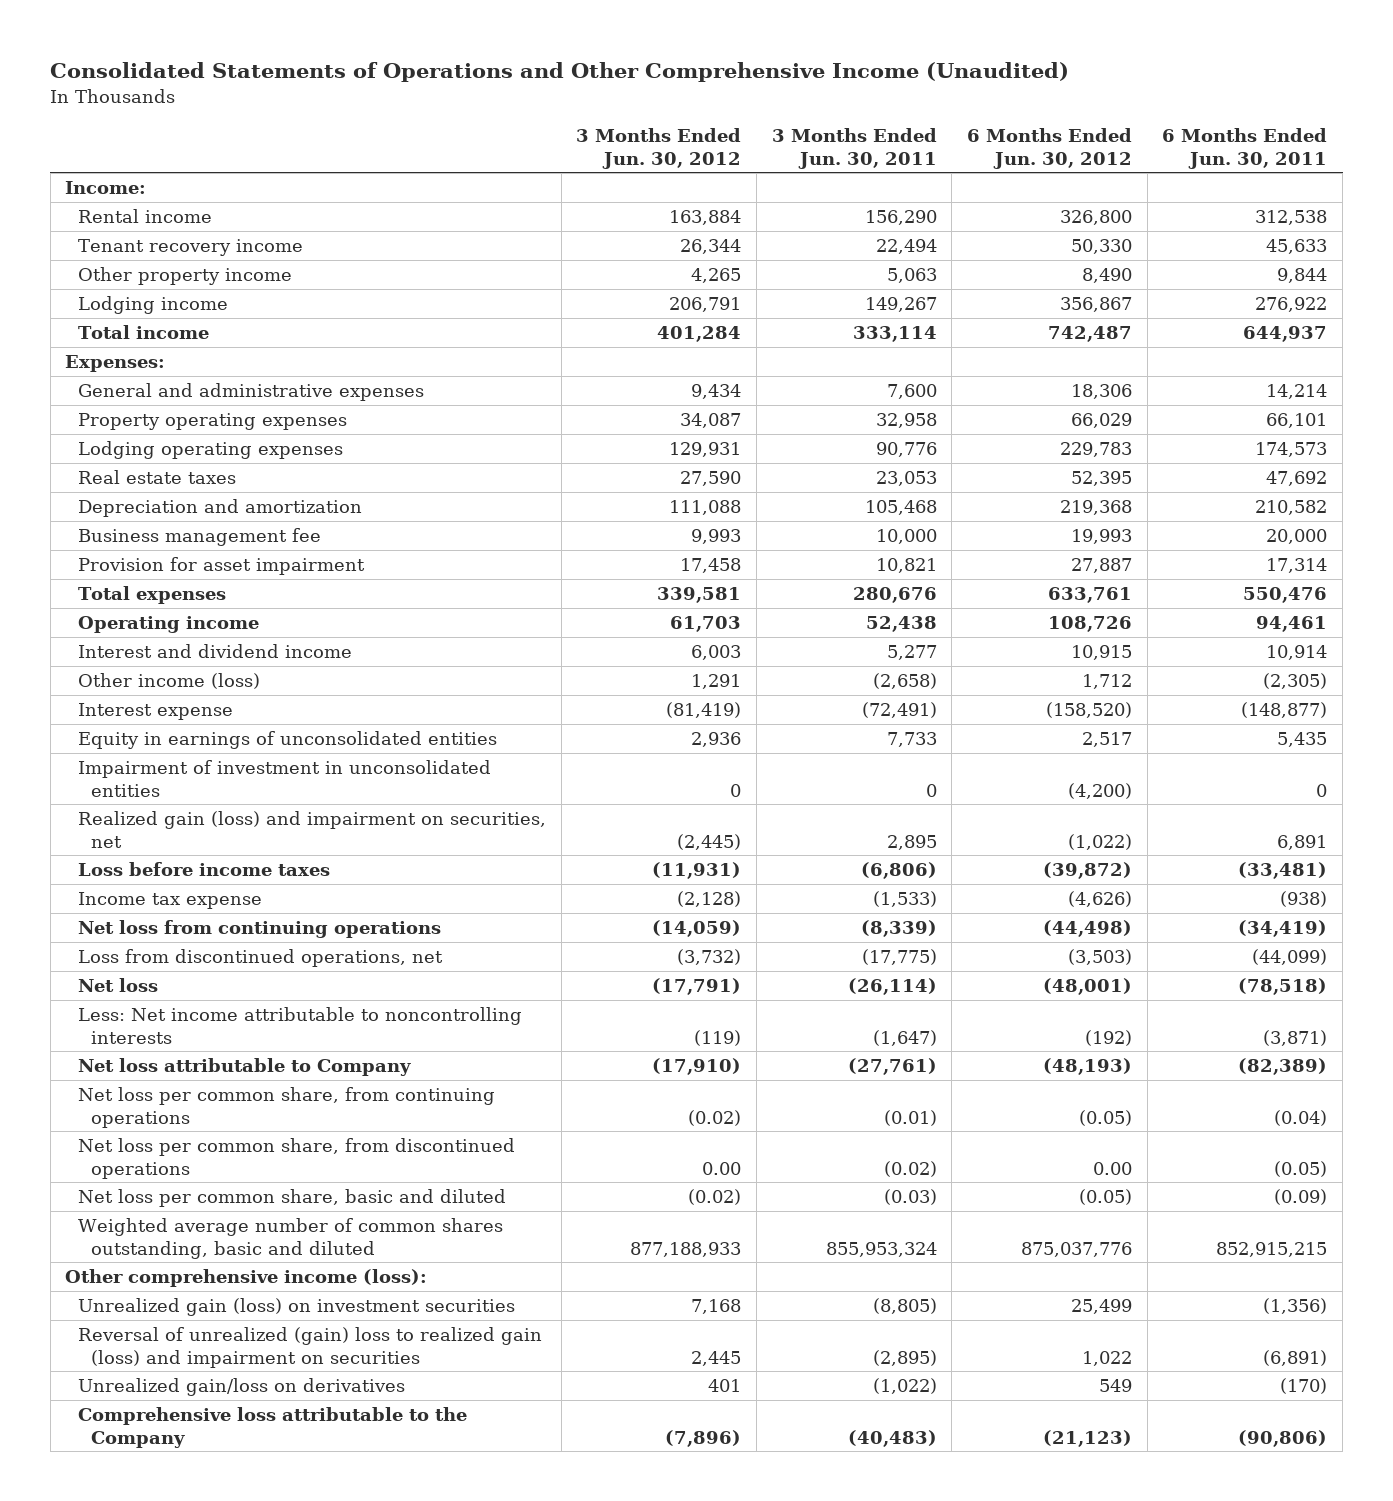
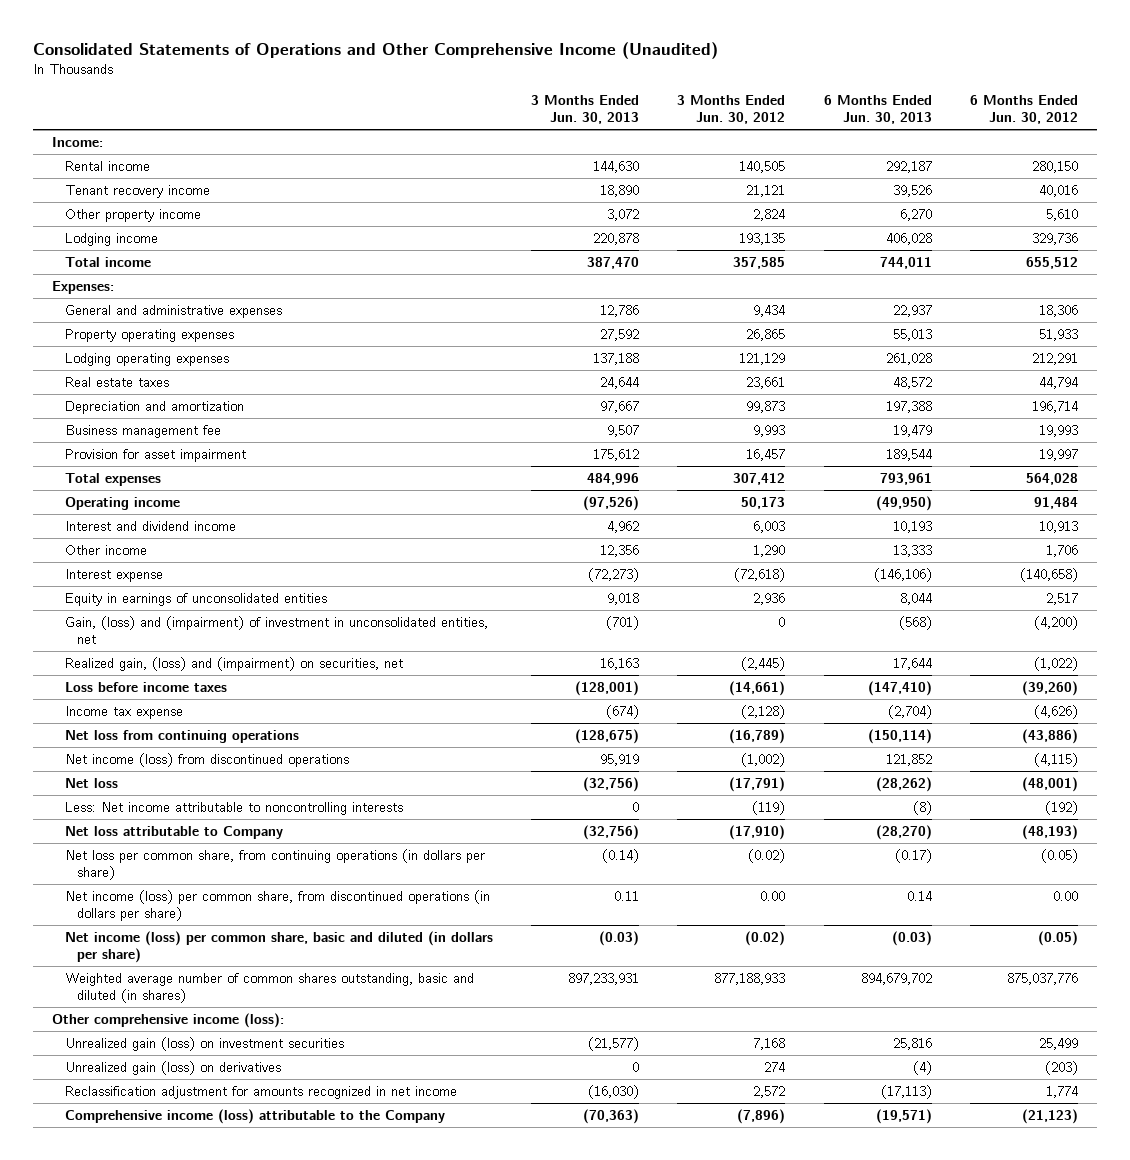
- | 3 Months Ended Jun. 30, 2012 | 3 Months Ended Jun. 30, 2011 | 6 Months Ended Jun. 30, 2012 | 6 Months Ended Jun. 30, 2011
+ | 3 Months Ended Jun. 30, 2013 | 3 Months Ended Jun. 30, 2012 | 6 Months Ended Jun. 30, 2013 | 6 Months Ended Jun. 30, 2012
- Rental income | 163,884 | 156,290 | 326,800 | 312,538
- Tenant recovery income | 26,344 | 22,494 | 50,330 | 45,633
- Other property income | 4,265 | 5,063 | 8,490 | 9,844
- Lodging income | 206,791 | 149,267 | 356,867 | 276,922
- Total income | 401,284 | 333,114 | 742,487 | 644,937
+ Rental income | 144,630 | 140,505 | 292,187 | 280,150
+ Tenant recovery income | 18,890 | 21,121 | 39,526 | 40,016
+ Other property income | 3,072 | 2,824 | 6,270 | 5,610
+ Lodging income | 220,878 | 193,135 | 406,028 | 329,736
+ Total income | 387,470 | 357,585 | 744,011 | 655,512
- Property operating expenses | 34,087 | 32,958 | 66,029 | 66,101
- Lodging operating expenses | 129,931 | 90,776 | 229,783 | 174,573
- Real estate taxes | 27,590 | 23,053 | 52,395 | 47,692
- Depreciation and amortization | 111,088 | 105,468 | 219,368 | 210,582
+ Property operating expenses | 27,592 | 26,865 | 55,013 | 51,933
+ Lodging operating expenses | 137,188 | 121,129 | 261,028 | 212,291
+ Real estate taxes | 24,644 | 23,661 | 48,572 | 44,794
+ Depreciation and amortization | 97,667 | 99,873 | 197,388 | 196,714
- Provision for asset impairment | 17,458 | 10,821 | 27,887 | 17,314
- Total expenses | 339,581 | 280,676 | 633,761 | 550,476
- Operating income | 61,703 | 52,438 | 108,726 | 94,461
- Interest and dividend income | 6,003 | 5,277 | 10,915 | 10,914
- Other income (loss) | 1,291 | (2,658) | 1,712 | (2,305)
- Interest expense | (81,419) | (72,491) | (158,520) | (148,877)
+ Provision for asset impairment | 175,612 | 16,457 | 189,544 | 19,997
+ Total expenses | 484,996 | 307,412 | 793,961 | 564,028
+ Operating income | (97,526) | 50,173 | (49,950) | 91,484
+ Interest and dividend income | 4,962 | 6,003 | 10,193 | 10,913
+ Other income | 12,356 | 1,290 | 13,333 | 1,706
+ Interest expense | (72,273) | (72,618) | (146,106) | (140,658)
- Impairment of investment in unconsolidated entities | 0 | 0 | (4,200) | 0
- Realized gain (loss) and impairment on securities, net | (2,445) | 2,895 | (1,022) | 6,891
- Loss before income taxes | (11,931) | (6,806) | (39,872) | (33,481)
+ Gain, (loss) and (impairment) of investment in unconsolidated entities, net | (701) | 0 | (568) | (4,200)
+ Realized gain, (loss) and (impairment) on securities, net | 16,163 | (2,445) | 17,644 | (1,022)
+ Loss before income taxes | (128,001) | (14,661) | (147,410) | (39,260)
- Net loss from continuing operations | (14,059) | (8,339) | (44,498) | (34,419)
- Loss from discontinued operations, net | (3,732) | (17,775) | (3,503) | (44,099)
+ Net loss from continuing operations | (128,675) | (16,789) | (150,114) | (43,886)
+ Net income (loss) from discontinued operations | 95,919 | (1,002) | 121,852 | (4,115)
- Net loss per common share, from continuing operations | (0.02) | (0.01) | (0.05) | (0.04)
- Net loss per common share, from discontinued operations | 0.00 | (0.02) | 0.00 | (0.05)
- Net loss per common share, basic and diluted | (0.02) | (0.03) | (0.05) | (0.09)
- Weighted average number of common shares outstanding, basic and diluted | 877,188,933 | 855,953,324 | 875,037,776 | 852,915,215
+ Net loss per common share, from continuing operations (in dollars per share) | (0.14) | (0.02) | (0.17) | (0.05)
+ Net income (loss) per common share, from discontinued operations (in dollars per share) | 0.11 | 0.00 | 0.14 | 0.00
+ Net income (loss) per common share, basic and diluted (in dollars per share) | (0.03) | (0.02) | (0.03) | (0.05)
+ Weighted average number of common shares outstanding, basic and diluted (in shares) | 897,233,931 | 877,188,933 | 894,679,702 | 875,037,776
- Reversal of unrealized (gain) loss to realized gain (loss) and impairment on securities | 2,445 | (2,895) | 1,022 | (6,891)
- Unrealized gain/loss on derivatives | 401 | (1,022) | 549 | (170)
- Comprehensive loss attributable to the Company | (7,896) | (40,483) | (21,123) | (90,806)
+ Unrealized gain (loss) on derivatives | 0 | 274 | (4) | (203)
+ Reclassification adjustment for amounts recognized in net income | (16,030) | 2,572 | (17,113) | 1,774
+ Comprehensive income (loss) attributable to the Company | (70,363) | (7,896) | (19,571) | (21,123)

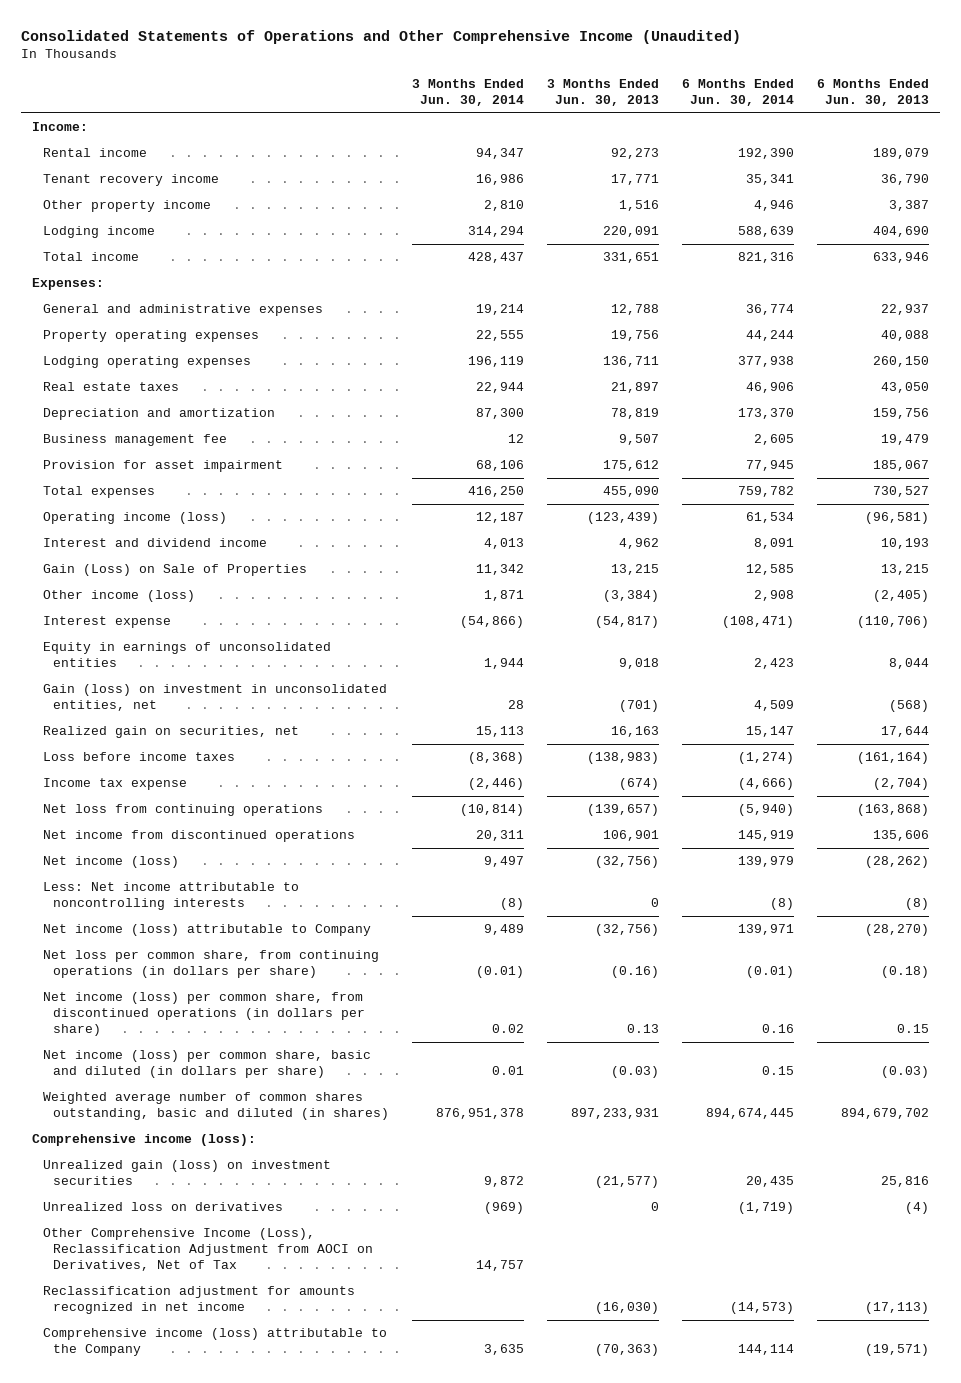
- | 3 Months Ended Jun. 30, 2013 | 3 Months Ended Jun. 30, 2012 | 6 Months Ended Jun. 30, 2013 | 6 Months Ended Jun. 30, 2012
+ | 3 Months Ended Jun. 30, 2014 | 3 Months Ended Jun. 30, 2013 | 6 Months Ended Jun. 30, 2014 | 6 Months Ended Jun. 30, 2013
- Rental income | 144,630 | 140,505 | 292,187 | 280,150
- Tenant recovery income | 18,890 | 21,121 | 39,526 | 40,016
- Other property income | 3,072 | 2,824 | 6,270 | 5,610
- Lodging income | 220,878 | 193,135 | 406,028 | 329,736
- Total income | 387,470 | 357,585 | 744,011 | 655,512
+ Rental income | 94,347 | 92,273 | 192,390 | 189,079
+ Tenant recovery income | 16,986 | 17,771 | 35,341 | 36,790
+ Other property income | 2,810 | 1,516 | 4,946 | 3,387
+ Lodging income | 314,294 | 220,091 | 588,639 | 404,690
+ Total income | 428,437 | 331,651 | 821,316 | 633,946
- General and administrative expenses | 12,786 | 9,434 | 22,937 | 18,306
- Property operating expenses | 27,592 | 26,865 | 55,013 | 51,933
- Lodging operating expenses | 137,188 | 121,129 | 261,028 | 212,291
- Real estate taxes | 24,644 | 23,661 | 48,572 | 44,794
- Depreciation and amortization | 97,667 | 99,873 | 197,388 | 196,714
+ General and administrative expenses | 19,214 | 12,788 | 36,774 | 22,937
+ Property operating expenses | 22,555 | 19,756 | 44,244 | 40,088
+ Lodging operating expenses | 196,119 | 136,711 | 377,938 | 260,150
+ Real estate taxes | 22,944 | 21,897 | 46,906 | 43,050
+ Depreciation and amortization | 87,300 | 78,819 | 173,370 | 159,756
- Provision for asset impairment | 175,612 | 16,457 | 189,544 | 19,997
- Total expenses | 484,996 | 307,412 | 793,961 | 564,028
- Operating income | (97,526) | 50,173 | (49,950) | 91,484
+ Provision for asset impairment | 68,106 | 175,612 | 77,945 | 185,067
+ Total expenses | 416,250 | 455,090 | 759,782 | 730,527
+ Operating income (loss) | 12,187 | (123,439) | 61,534 | (96,581)
- Other income | 12,356 | 1,290 | 13,333 | 1,706
- Interest expense | (72,273) | (72,618) | (146,106) | (140,658)
+ Gain (Loss) on Sale of Properties | 11,342 | 13,215 | 12,585 | 13,215
+ Other income (loss) | 1,871 | (3,384) | 2,908 | (2,405)
+ Interest expense | (54,866) | (54,817) | (108,471) | (110,706)
- Gain, (loss) and (impairment) of investment in unconsolidated entities, net | (701) | 0 | (568) | (4,200)
- Realized gain, (loss) and (impairment) on securities, net | 16,163 | (2,445) | 17,644 | (1,022)
- Loss before income taxes | (128,001) | (14,661) | (147,410) | (39,260)
+ Gain (loss) on investment in unconsolidated entities, net | 28 | (701) | 4,509 | (568)
+ Realized gain on securities, net | 15,113 | 16,163 | 15,147 | 17,644
+ Loss before income taxes | (8,368) | (138,983) | (1,274) | (161,164)
- Net loss from continuing operations | (128,675) | (16,789) | (150,114) | (43,886)
- Net income (loss) from discontinued operations | 95,919 | (1,002) | 121,852 | (4,115)
- Net loss | (32,756) | (17,791) | (28,262) | (48,001)
+ Net loss from continuing operations | (10,814) | (139,657) | (5,940) | (163,868)
+ Net income from discontinued operations | 20,311 | 106,901 | 145,919 | 135,606
+ Net income (loss) | 9,497 | (32,756) | 139,979 | (28,262)
- Net loss attributable to Company | (32,756) | (17,910) | (28,270) | (48,193)
- Net loss per common share, from continuing operations (in dollars per share) | (0.14) | (0.02) | (0.17) | (0.05)
- Net income (loss) per common share, from discontinued operations (in dollars per share) | 0.11 | 0.00 | 0.14 | 0.00
+ Net income (loss) attributable to Company | 9,489 | (32,756) | 139,971 | (28,270)
+ Net loss per common share, from continuing operations (in dollars per share) | (0.01) | (0.16) | (0.01) | (0.18)
+ Net income (loss) per common share, from discontinued operations (in dollars per share) | 0.02 | 0.13 | 0.16 | 0.15
- Other comprehensive income (loss):
+ Comprehensive income (loss):
- Unrealized gain (loss) on derivatives | 0 | 274 | (4) | (203)
+ Unrealized loss on derivatives | (969) | 0 | (1,719) | (4)
+ Other Comprehensive Income (Loss), Reclassification Adjustment from AOCI on Derivatives, Net of Tax | 14,757 | | |

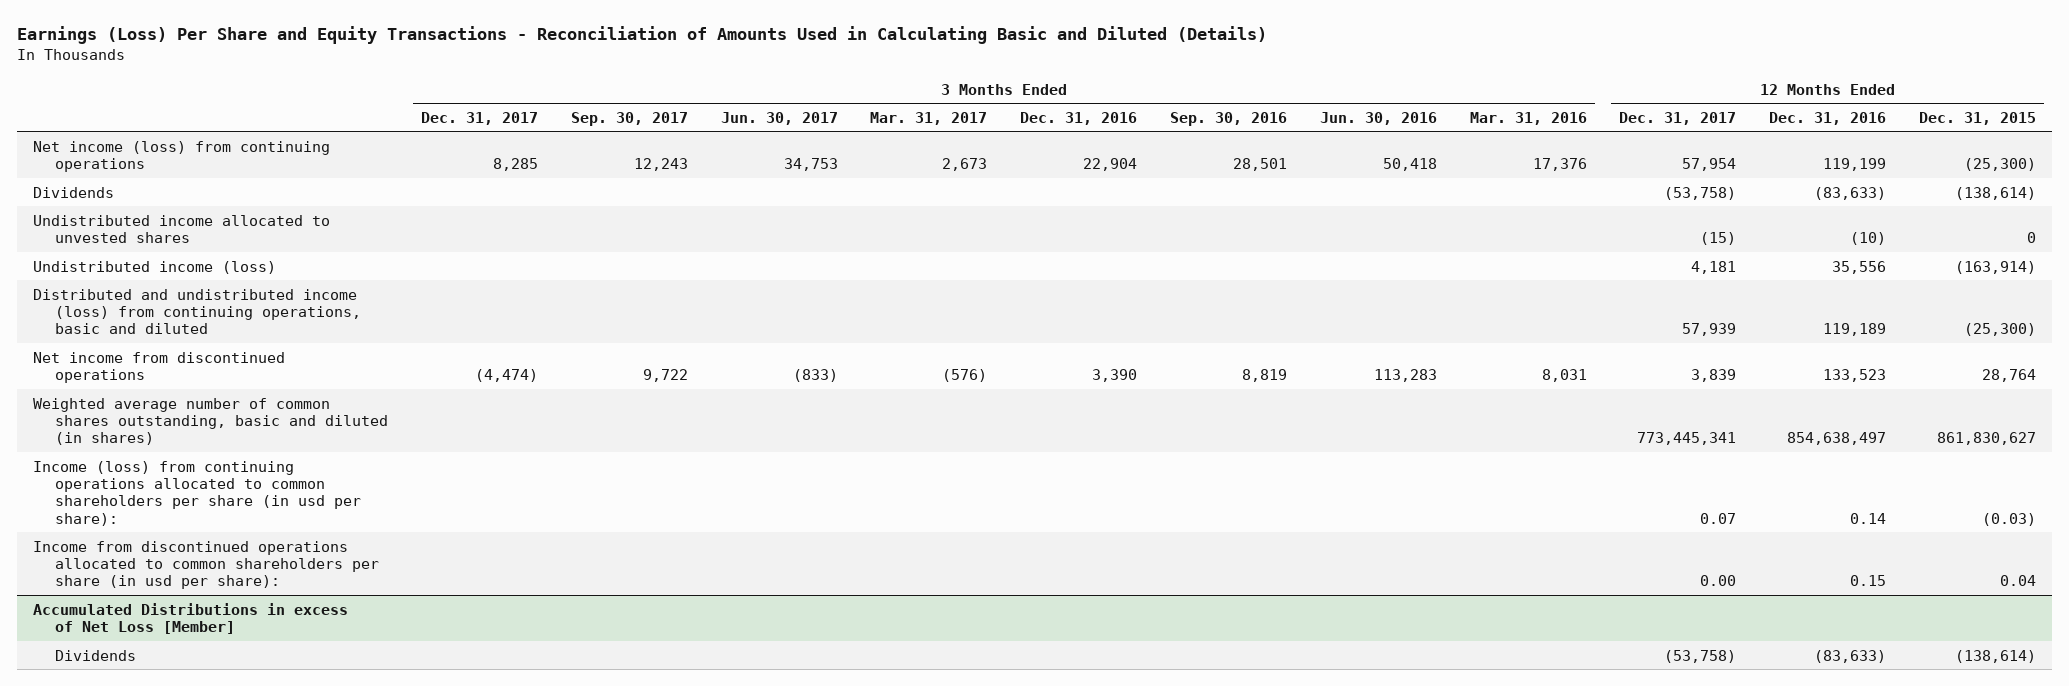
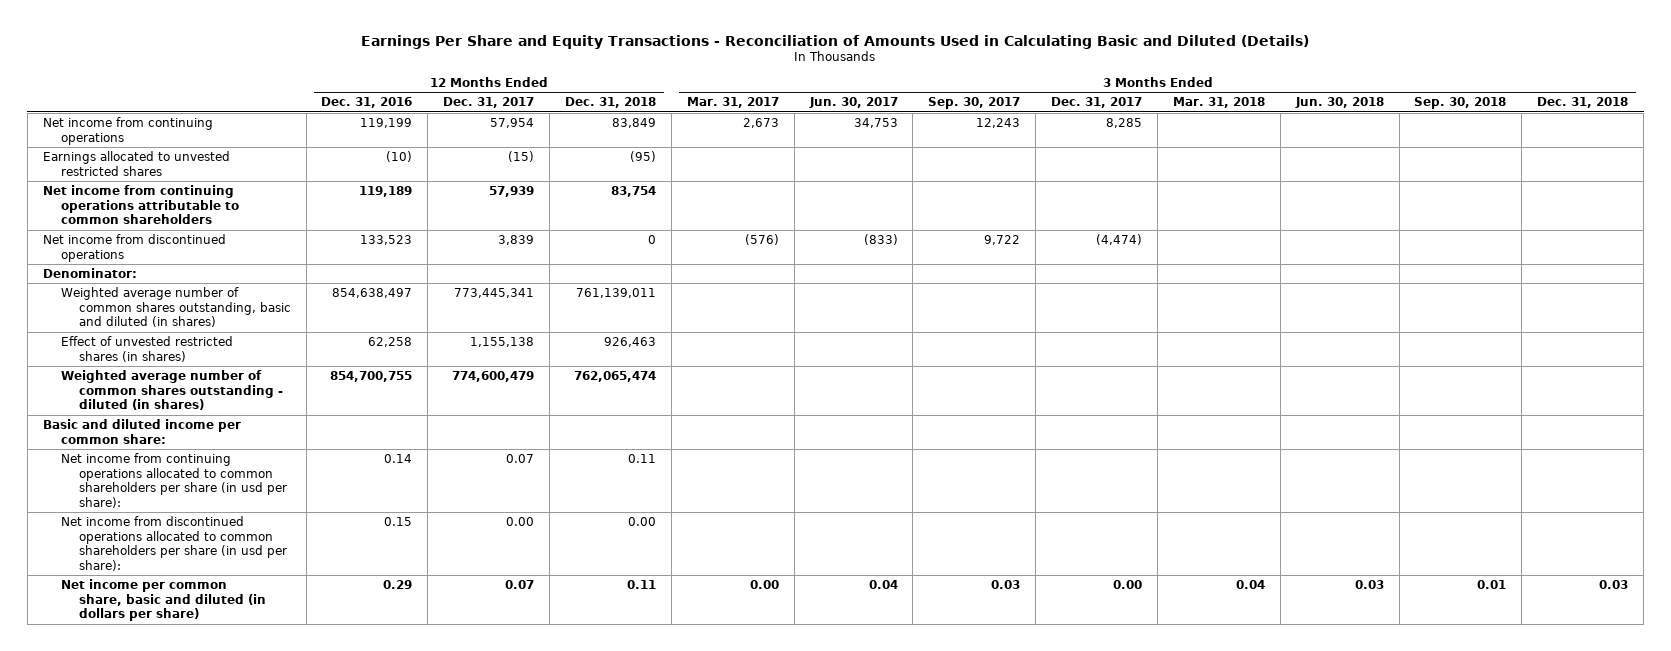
- Earnings (Loss) Per Share and Equity Transactions - Reconciliation of Amounts Used in Calculating Basic and Diluted (Details)
+ Earnings Per Share and Equity Transactions - Reconciliation of Amounts Used in Calculating Basic and Diluted (Details)
- | 3 Months Ended Dec. 31, 2017 | 3 Months Ended Sep. 30, 2017 | 3 Months Ended Jun. 30, 2017 | 3 Months Ended Mar. 31, 2017 | 3 Months Ended Dec. 31, 2016 | 3 Months Ended Sep. 30, 2016 | 3 Months Ended Jun. 30, 2016 | 3 Months Ended Mar. 31, 2016 | 12 Months Ended Dec. 31, 2017 | 12 Months Ended Dec. 31, 2016 | 12 Months Ended Dec. 31, 2015
+ | 12 Months Ended Dec. 31, 2016 | 12 Months Ended Dec. 31, 2017 | 12 Months Ended Dec. 31, 2018 | 3 Months Ended Mar. 31, 2017 | 3 Months Ended Jun. 30, 2017 | 3 Months Ended Sep. 30, 2017 | 3 Months Ended Dec. 31, 2017 | 3 Months Ended Mar. 31, 2018 | 3 Months Ended Jun. 30, 2018 | 3 Months Ended Sep. 30, 2018 | 3 Months Ended Dec. 31, 2018
- Net income (loss) from continuing operations | 8,285 | 12,243 | 34,753 | 2,673 | 22,904 | 28,501 | 50,418 | 17,376 | 57,954 | 119,199 | (25,300)
- Dividends | | | | | | | | | (53,758) | (83,633) | (138,614)
- Undistributed income allocated to unvested shares | | | | | | | | | (15) | (10) | 0
- Undistributed income (loss) | | | | | | | | | 4,181 | 35,556 | (163,914)
- Distributed and undistributed income (loss) from continuing operations, basic and diluted | | | | | | | | | 57,939 | 119,189 | (25,300)
+ Net income from continuing operations | 119,199 | 57,954 | 83,849 | 2,673 | 34,753 | 12,243 | 8,285 | | | |
+ Earnings allocated to unvested restricted shares | (10) | (15) | (95) | | | | | | | |
+ Net income from continuing operations attributable to common shareholders | 119,189 | 57,939 | 83,754 | | | | | | | |
+ Denominator:
- Income (loss) from continuing operations allocated to common shareholders per share (in usd per share): | | | | | | | | | 0.07 | 0.14 | (0.03)
- Income from discontinued operations allocated to common shareholders per share (in usd per share): | | | | | | | | | 0.00 | 0.15 | 0.04
- Accumulated Distributions in excess of Net Loss [Member]
- Dividends | | | | | | | | | (53,758) | (83,633) | (138,614)
+ Effect of unvested restricted shares (in shares) | 62,258 | 1,155,138 | 926,463 | | | | | | | |
+ Weighted average number of common shares outstanding - diluted (in shares) | 854,700,755 | 774,600,479 | 762,065,474 | | | | | | | |
+ Basic and diluted income per common share:
+ Net income from continuing operations allocated to common shareholders per share (in usd per share): | 0.14 | 0.07 | 0.11 | | | | | | | |
+ Net income from discontinued operations allocated to common shareholders per share (in usd per share): | 0.15 | 0.00 | 0.00 | | | | | | | |
+ Net income per common share, basic and diluted (in dollars per share) | 0.29 | 0.07 | 0.11 | 0.00 | 0.04 | 0.03 | 0.00 | 0.04 | 0.03 | 0.01 | 0.03

